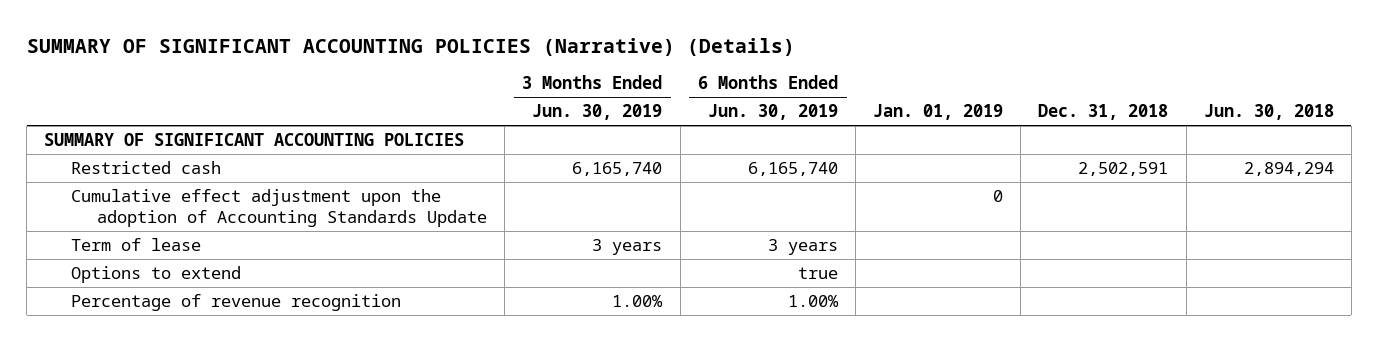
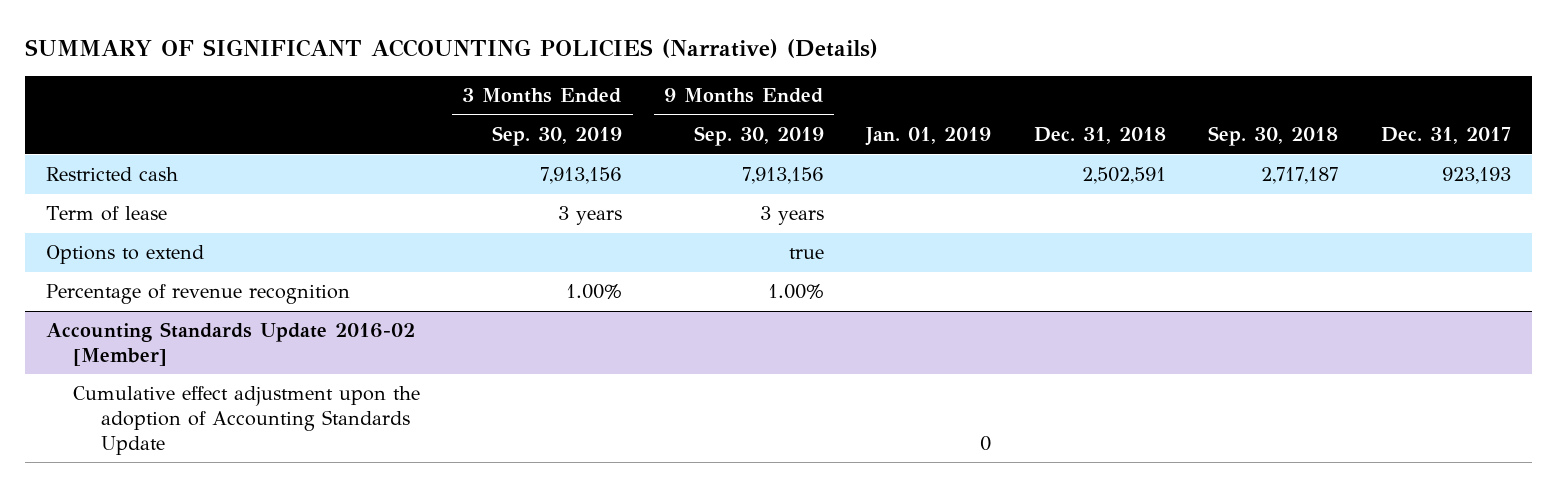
- | 3 Months Ended Jun. 30, 2019 | 6 Months Ended Jun. 30, 2019 | Jan. 01, 2019 | Dec. 31, 2018 | Jun. 30, 2018
+ | 3 Months Ended Sep. 30, 2019 | 9 Months Ended Sep. 30, 2019 | Jan. 01, 2019 | Dec. 31, 2018 | Sep. 30, 2018 | Dec. 31, 2017
- SUMMARY OF SIGNIFICANT ACCOUNTING POLICIES
- Cumulative effect adjustment upon the adoption of Accounting Standards Update | | | 0 | |
+ Accounting Standards Update 2016-02 [Member]
+ Cumulative effect adjustment upon the adoption of Accounting Standards Update | | | 0 | | |

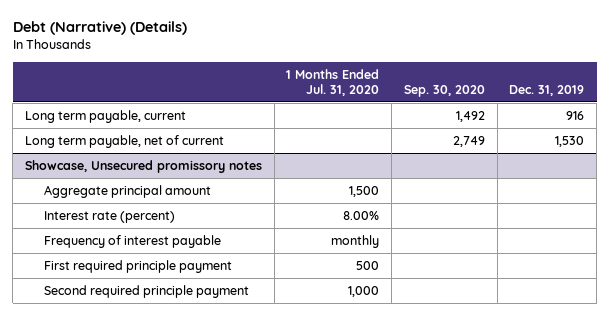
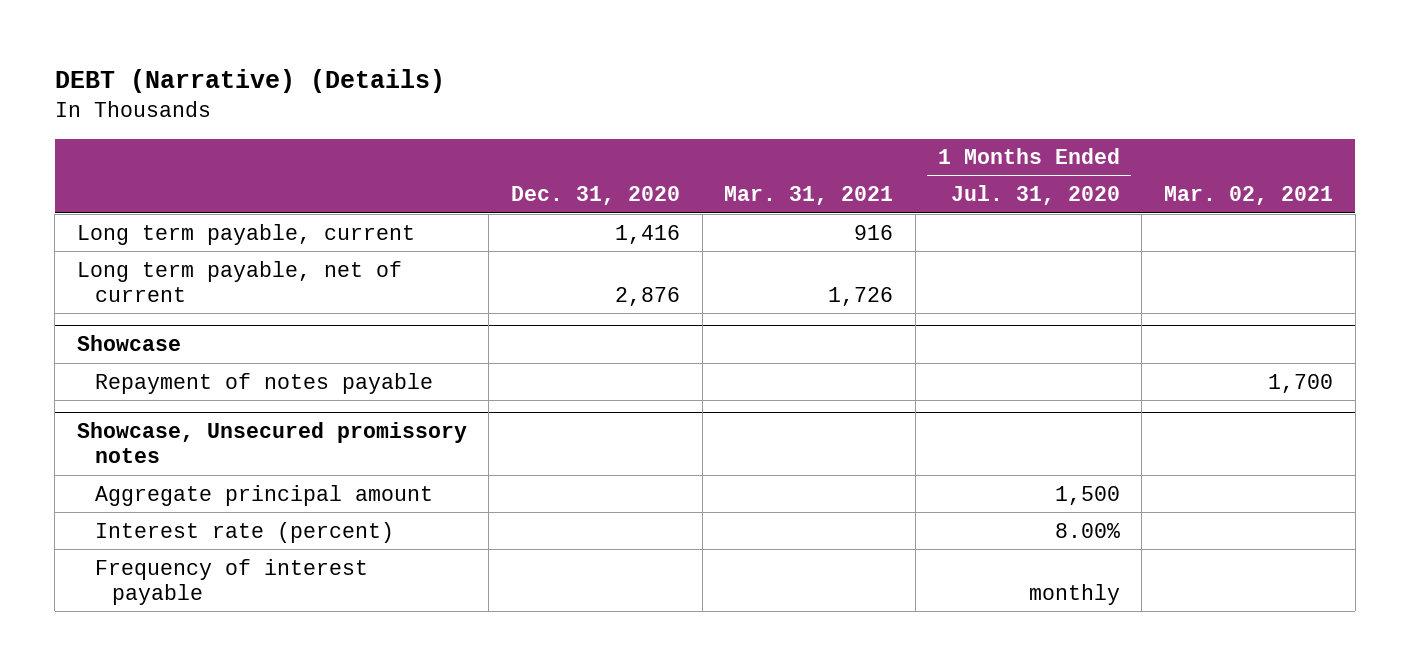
- Debt (Narrative) (Details)
+ DEBT (Narrative) (Details)
- | 1 Months Ended Jul. 31, 2020 | Sep. 30, 2020 | Dec. 31, 2019
+ | Dec. 31, 2020 | Mar. 31, 2021 | 1 Months Ended Jul. 31, 2020 | Mar. 02, 2021
+ Showcase
+ Repayment of notes payable | | | | 1,700
@ Showcase, Unsecured promissory notes
- First required principle payment | 500 | |
- Second required principle payment | 1,000 | |

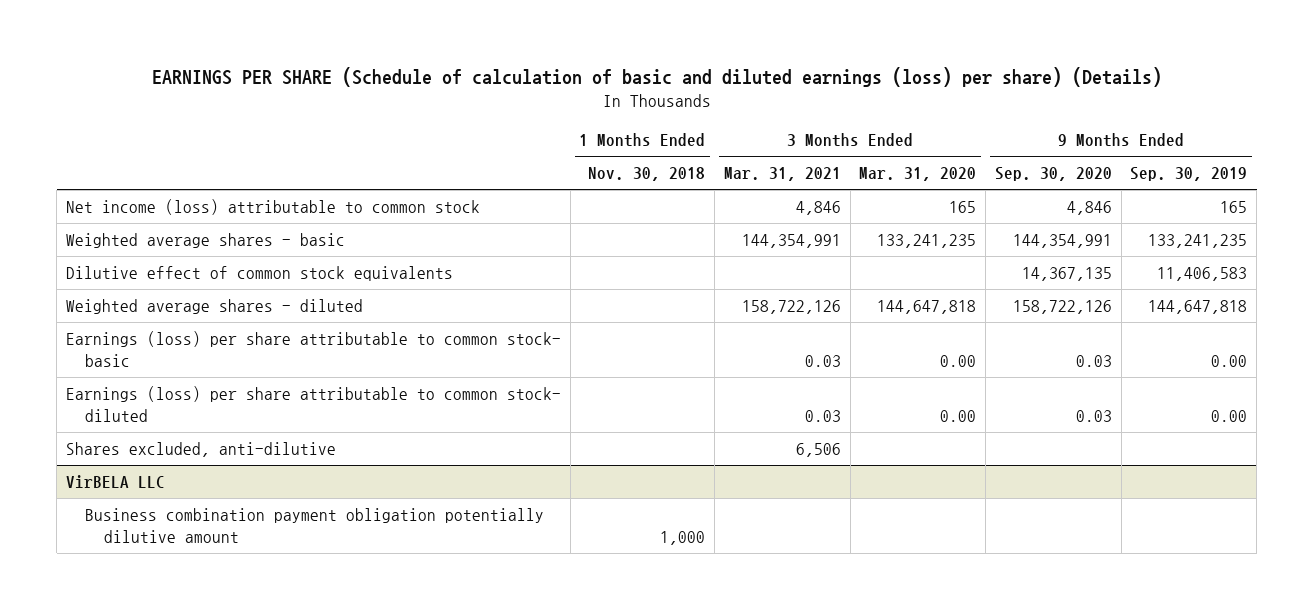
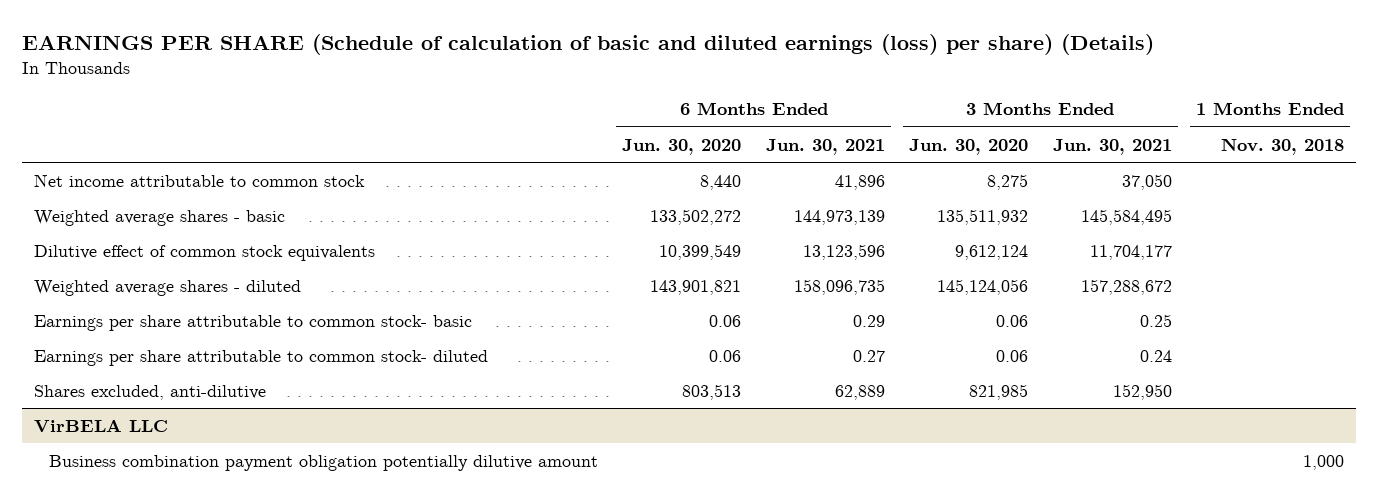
- | 1 Months Ended Nov. 30, 2018 | 3 Months Ended Mar. 31, 2021 | 3 Months Ended Mar. 31, 2020 | 9 Months Ended Sep. 30, 2020 | 9 Months Ended Sep. 30, 2019
+ | 6 Months Ended Jun. 30, 2020 | 6 Months Ended Jun. 30, 2021 | 3 Months Ended Jun. 30, 2020 | 3 Months Ended Jun. 30, 2021 | 1 Months Ended Nov. 30, 2018
- Net income (loss) attributable to common stock | | 4,846 | 165 | 4,846 | 165
+ Net income attributable to common stock | 8,440 | 41,896 | 8,275 | 37,050 |
- Earnings (loss) per share attributable to common stock- basic | | 0.03 | 0.00 | 0.03 | 0.00
- Earnings (loss) per share attributable to common stock- diluted | | 0.03 | 0.00 | 0.03 | 0.00
+ Earnings per share attributable to common stock- basic | 0.06 | 0.29 | 0.06 | 0.25 |
+ Earnings per share attributable to common stock- diluted | 0.06 | 0.27 | 0.06 | 0.24 |

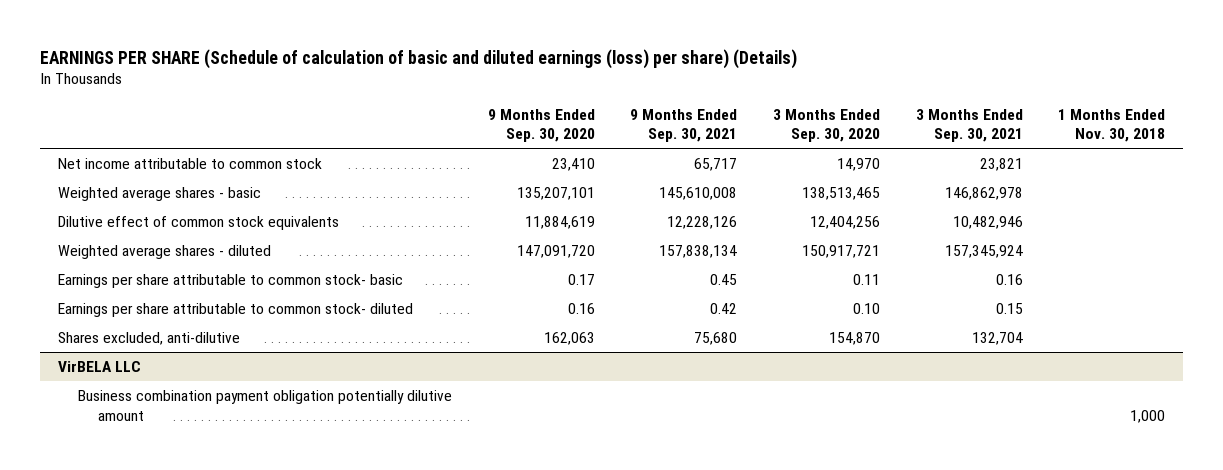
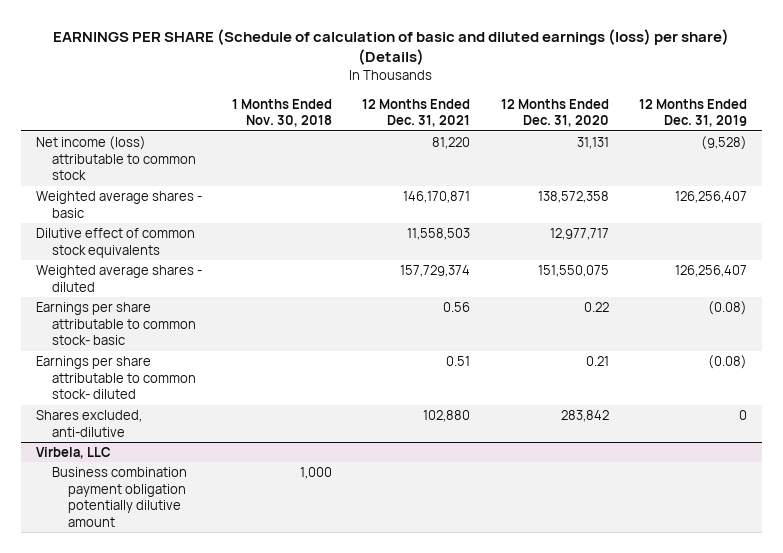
- | 9 Months Ended Sep. 30, 2020 | 9 Months Ended Sep. 30, 2021 | 3 Months Ended Sep. 30, 2020 | 3 Months Ended Sep. 30, 2021 | 1 Months Ended Nov. 30, 2018
+ | 1 Months Ended Nov. 30, 2018 | 12 Months Ended Dec. 31, 2021 | 12 Months Ended Dec. 31, 2020 | 12 Months Ended Dec. 31, 2019
- Net income attributable to common stock | 23,410 | 65,717 | 14,970 | 23,821 |
+ Net income (loss) attributable to common stock | | 81,220 | 31,131 | (9,528)
- VirBELA LLC
+ Virbela, LLC

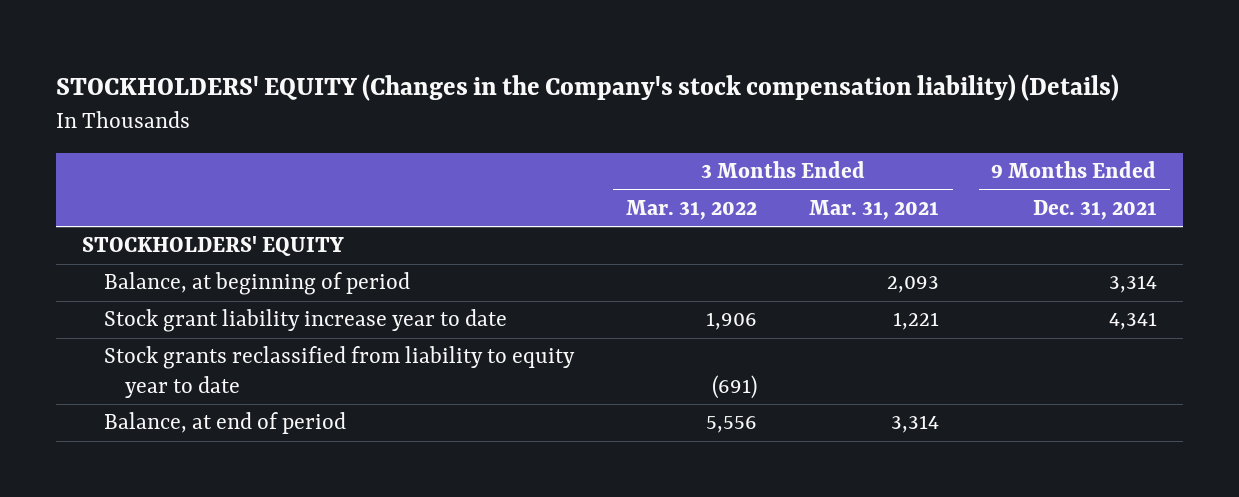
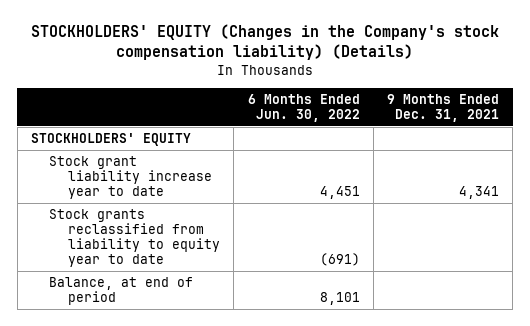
- | 3 Months Ended Mar. 31, 2022 | 3 Months Ended Mar. 31, 2021 | 9 Months Ended Dec. 31, 2021
+ | 6 Months Ended Jun. 30, 2022 | 9 Months Ended Dec. 31, 2021
- Balance, at beginning of period | | 2,093 | 3,314

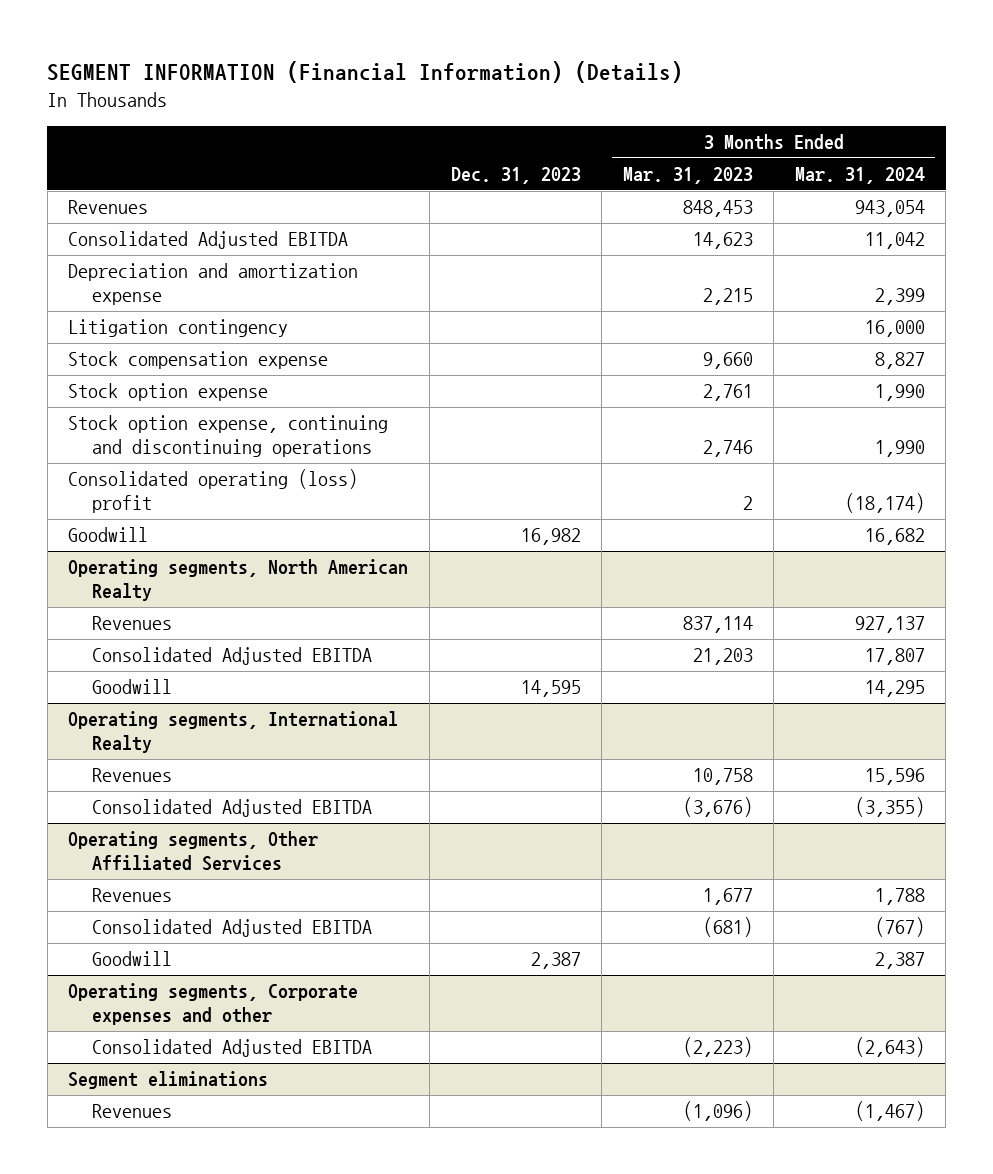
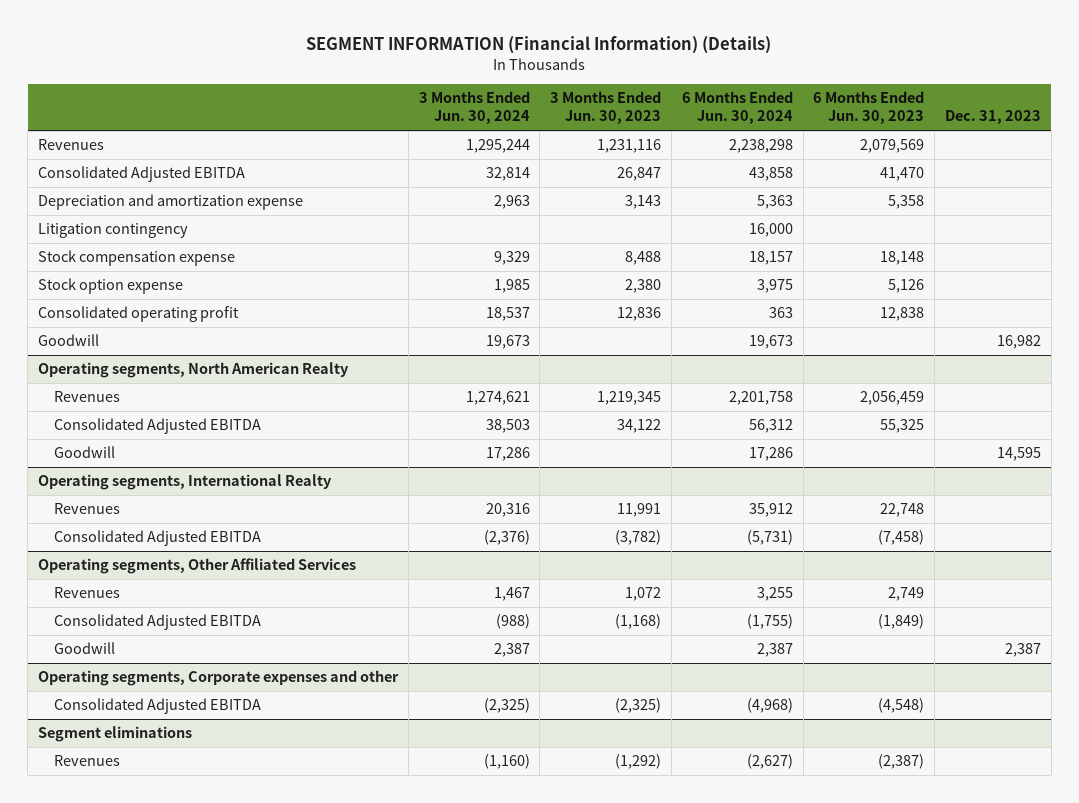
- | Dec. 31, 2023 | 3 Months Ended Mar. 31, 2023 | 3 Months Ended Mar. 31, 2024
+ | 3 Months Ended Jun. 30, 2024 | 3 Months Ended Jun. 30, 2023 | 6 Months Ended Jun. 30, 2024 | 6 Months Ended Jun. 30, 2023 | Dec. 31, 2023
- Stock option expense, continuing and discontinuing operations | | 2,746 | 1,990
- Consolidated operating (loss) profit | | 2 | (18,174)
+ Consolidated operating profit | 18,537 | 12,836 | 363 | 12,838 |

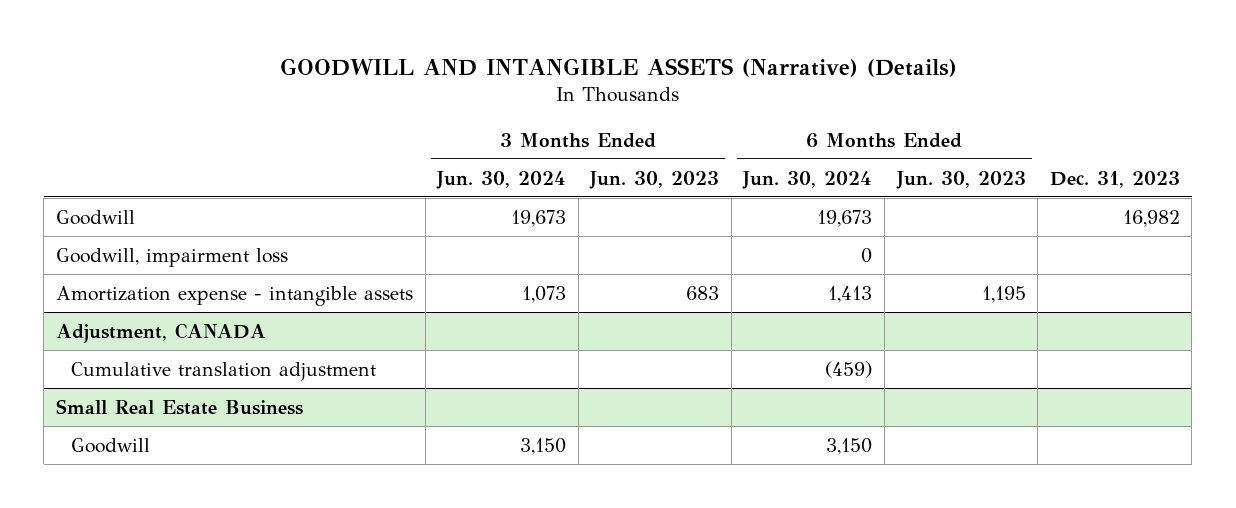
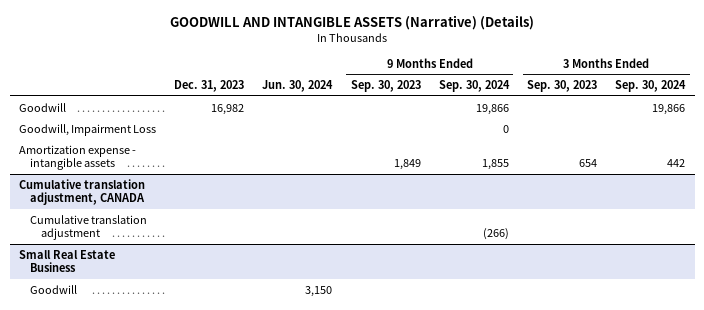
- | 3 Months Ended Jun. 30, 2024 | 3 Months Ended Jun. 30, 2023 | 6 Months Ended Jun. 30, 2024 | 6 Months Ended Jun. 30, 2023 | Dec. 31, 2023
+ | Dec. 31, 2023 | Jun. 30, 2024 | 9 Months Ended Sep. 30, 2023 | 9 Months Ended Sep. 30, 2024 | 3 Months Ended Sep. 30, 2023 | 3 Months Ended Sep. 30, 2024
- Goodwill, impairment loss | | | 0 | |
+ Goodwill, Impairment Loss | | | | 0 | |
- Adjustment, CANADA
+ Cumulative translation adjustment, CANADA

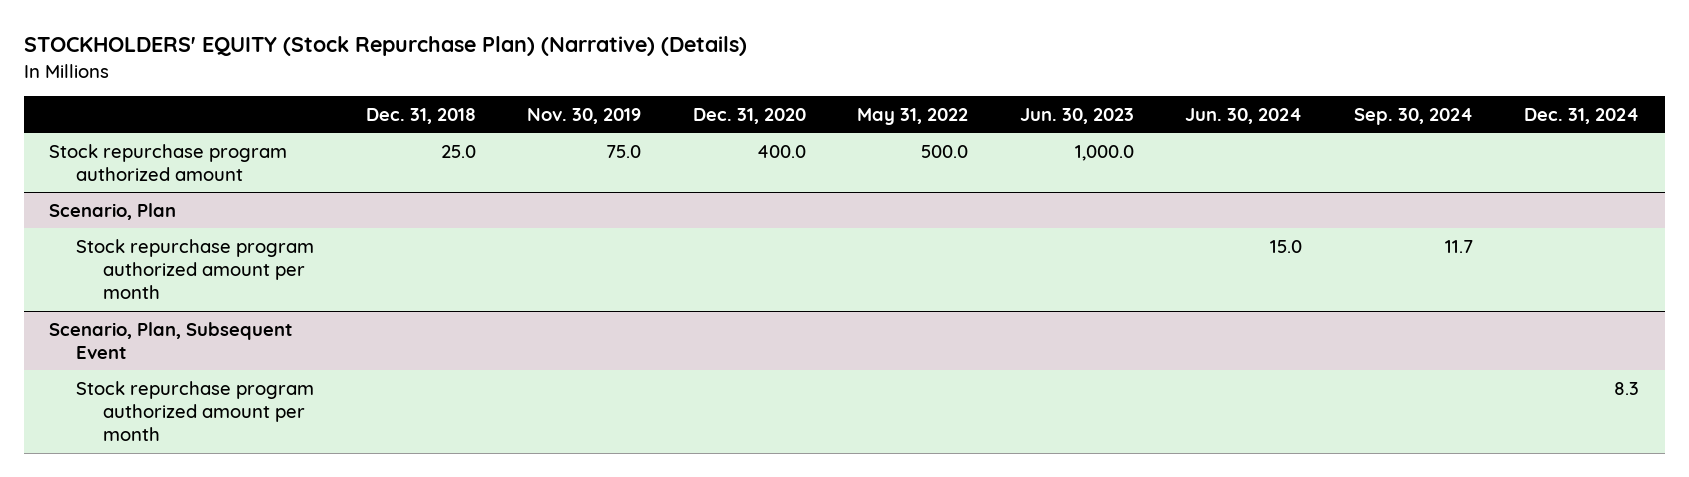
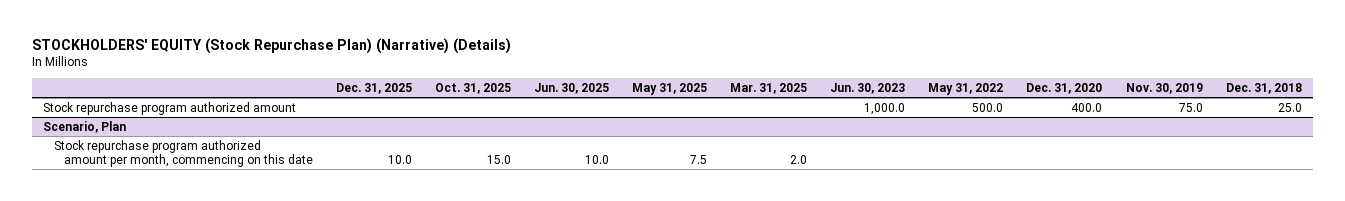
- | Dec. 31, 2018 | Nov. 30, 2019 | Dec. 31, 2020 | May 31, 2022 | Jun. 30, 2023 | Jun. 30, 2024 | Sep. 30, 2024 | Dec. 31, 2024
+ | Dec. 31, 2025 | Oct. 31, 2025 | Jun. 30, 2025 | May 31, 2025 | Mar. 31, 2025 | Jun. 30, 2023 | May 31, 2022 | Dec. 31, 2020 | Nov. 30, 2019 | Dec. 31, 2018
@ Scenario, Plan
- Stock repurchase program authorized amount per month | | | | | | 15.0 | 11.7 |
- Scenario, Plan, Subsequent Event
- Stock repurchase program authorized amount per month | | | | | | | | 8.3
@ Scenario, Plan
+ Stock repurchase program authorized amount per month, commencing on this date | 10.0 | 15.0 | 10.0 | 7.5 | 2.0 | | | | |

